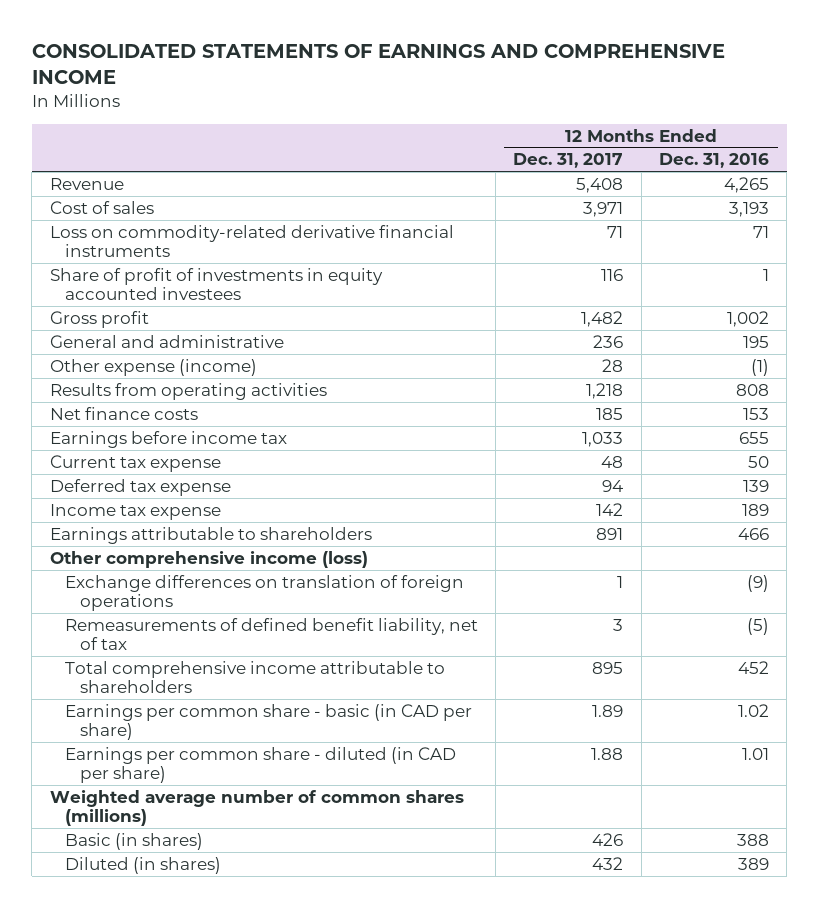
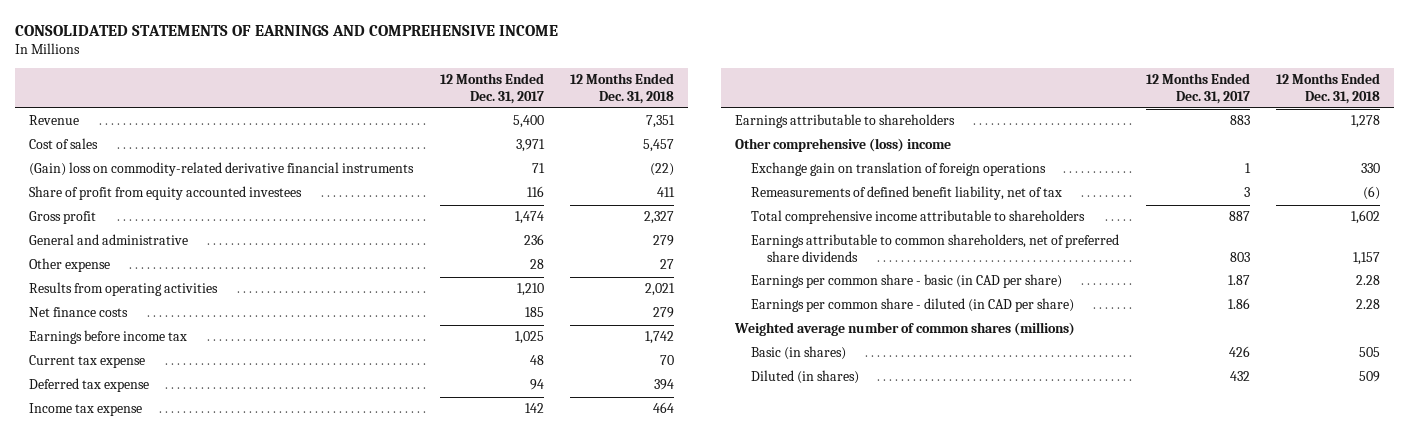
- | 12 Months Ended Dec. 31, 2017 | 12 Months Ended Dec. 31, 2016
+ | 12 Months Ended Dec. 31, 2017 | 12 Months Ended Dec. 31, 2018
- Revenue | 5,408 | 4,265
+ Revenue | 5,400 | 7,351
- Loss on commodity-related derivative financial instruments | 71 | 71
- Share of profit of investments in equity accounted investees | 116 | 1
- Gross profit | 1,482 | 1,002
+ (Gain) loss on commodity-related derivative financial instruments | 71 | (22)
+ Share of profit from equity accounted investees | 116 | 411
+ Gross profit | 1,474 | 2,327
- Other expense (income) | 28 | (1)
- Results from operating activities | 1,218 | 808
+ Other expense | 28 | 27
+ Results from operating activities | 1,210 | 2,021
- Earnings before income tax | 1,033 | 655
+ Earnings before income tax | 1,025 | 1,742
- Earnings attributable to shareholders | 891 | 466
- Other comprehensive income (loss)
- Exchange differences on translation of foreign operations | 1 | (9)
+ Earnings attributable to shareholders | 883 | 1,278
+ Other comprehensive (loss) income
+ Exchange gain on translation of foreign operations | 1 | 330
- Total comprehensive income attributable to shareholders | 895 | 452
- Earnings per common share - basic (in CAD per share) | 1.89 | 1.02
- Earnings per common share - diluted (in CAD per share) | 1.88 | 1.01
+ Total comprehensive income attributable to shareholders | 887 | 1,602
+ Earnings attributable to common shareholders, net of preferred share dividends | 803 | 1,157
+ Earnings per common share - basic (in CAD per share) | 1.87 | 2.28
+ Earnings per common share - diluted (in CAD per share) | 1.86 | 2.28

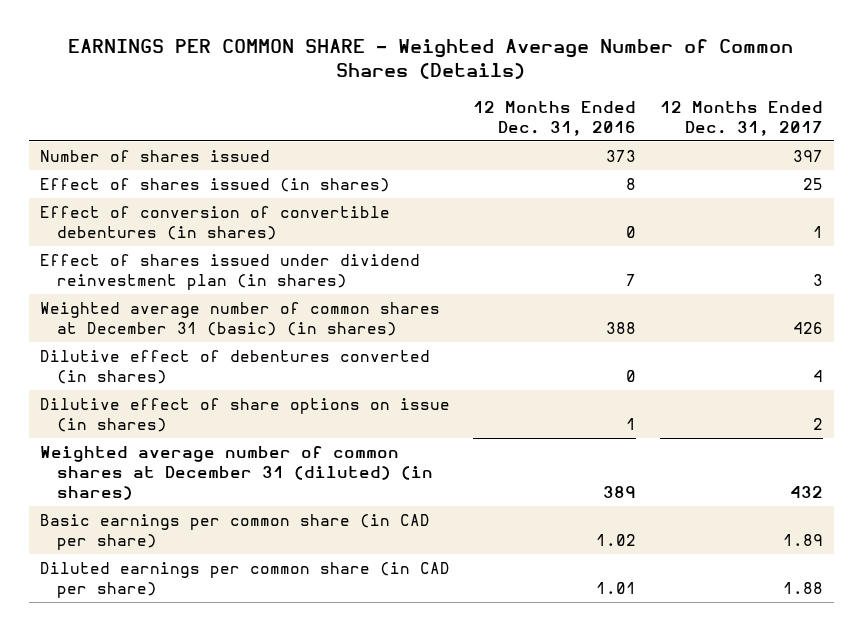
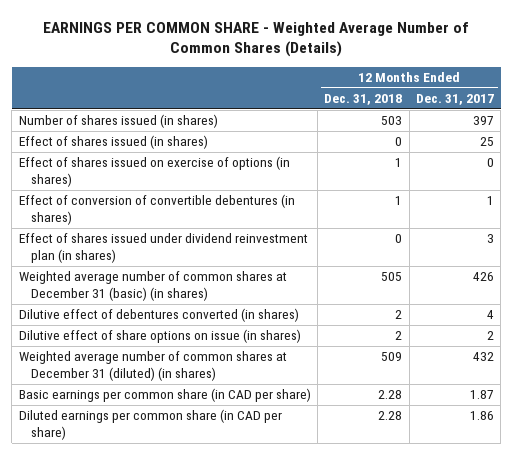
- | 12 Months Ended Dec. 31, 2016 | 12 Months Ended Dec. 31, 2017
+ | 12 Months Ended Dec. 31, 2018 | 12 Months Ended Dec. 31, 2017
- Number of shares issued | 373 | 397
+ Number of shares issued (in shares) | 503 | 397
+ Effect of shares issued on exercise of options (in shares) | 1 | 0
- Basic earnings per common share (in CAD per share) | 1.02 | 1.89
- Diluted earnings per common share (in CAD per share) | 1.01 | 1.88
+ Basic earnings per common share (in CAD per share) | 2.28 | 1.87
+ Diluted earnings per common share (in CAD per share) | 2.28 | 1.86

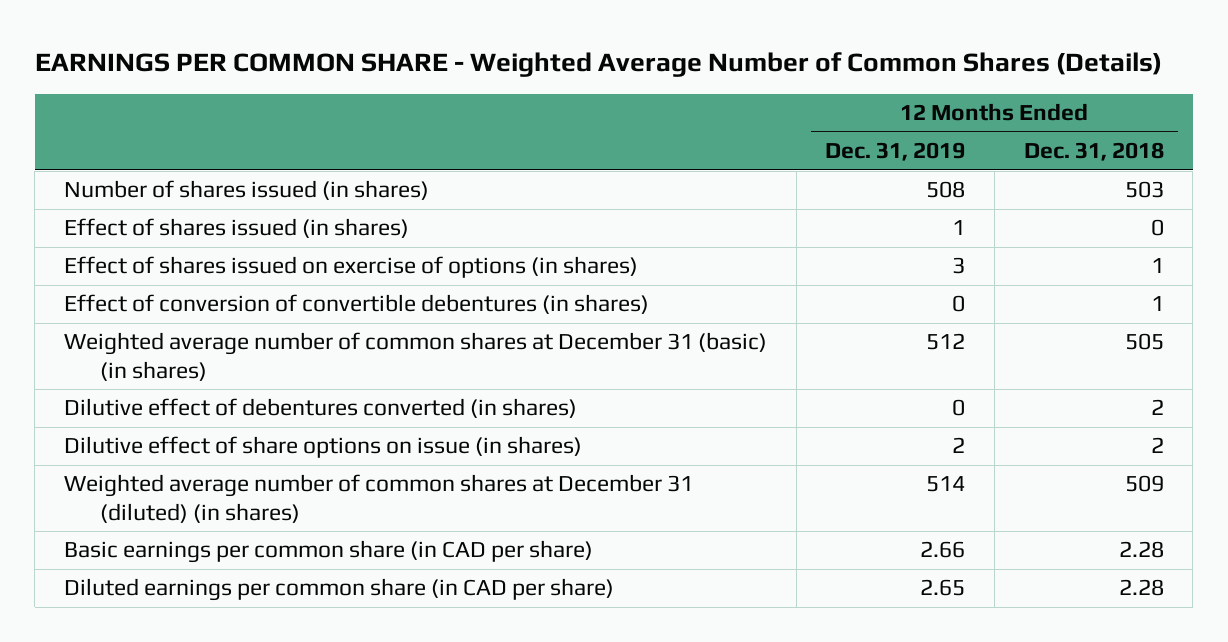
- | 12 Months Ended Dec. 31, 2018 | 12 Months Ended Dec. 31, 2017
+ | 12 Months Ended Dec. 31, 2019 | 12 Months Ended Dec. 31, 2018
- Effect of shares issued under dividend reinvestment plan (in shares) | 0 | 3

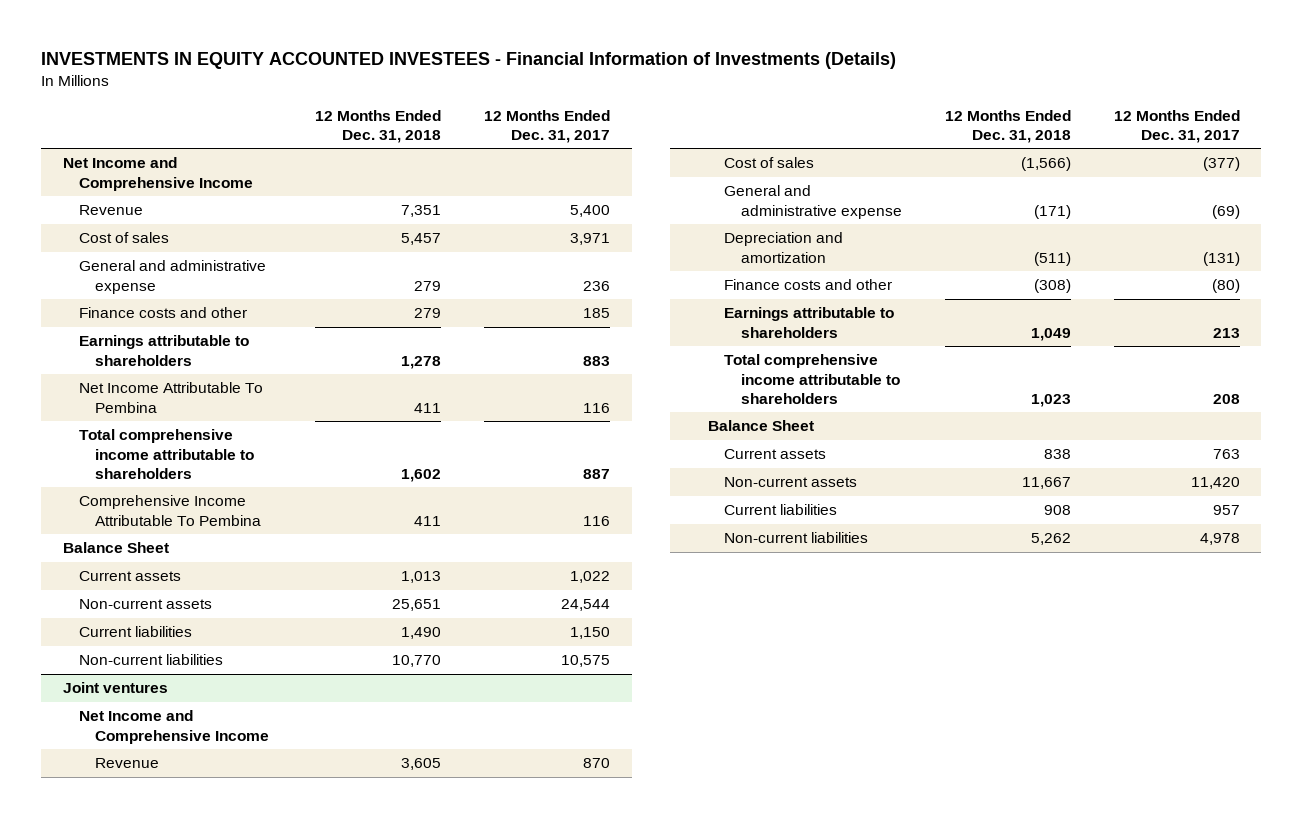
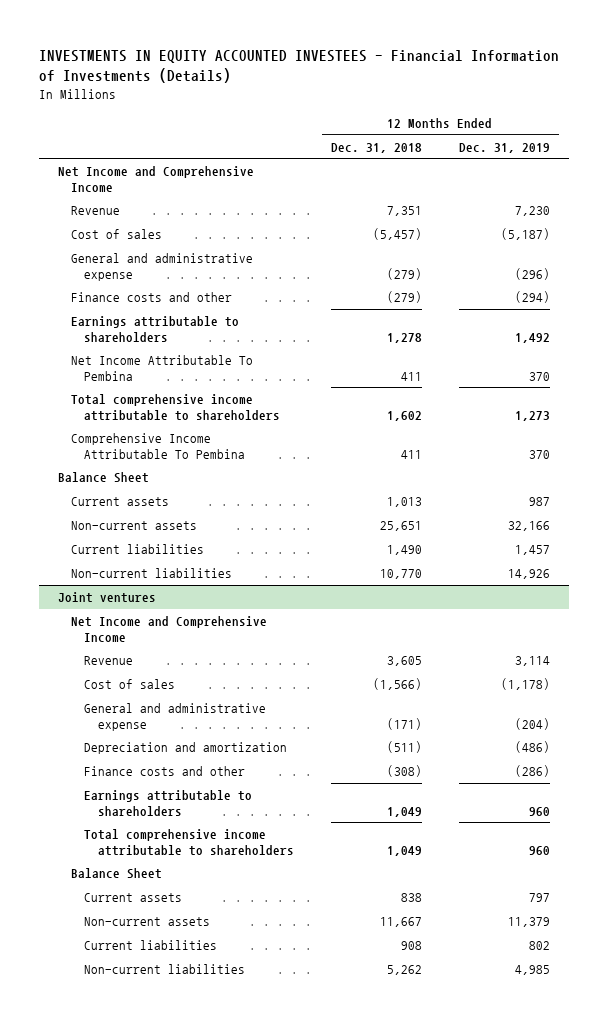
- | 12 Months Ended Dec. 31, 2018 | 12 Months Ended Dec. 31, 2017
+ | 12 Months Ended Dec. 31, 2018 | 12 Months Ended Dec. 31, 2019
- Cost of sales | 5,457 | 3,971
- General and administrative expense | 279 | 236
- Finance costs and other | 279 | 185
+ Cost of sales | (5,457) | (5,187)
+ General and administrative expense | (279) | (296)
+ Finance costs and other | (279) | (294)
@ Joint ventures
- Total comprehensive income attributable to shareholders | 1,023 | 208
+ Total comprehensive income attributable to shareholders | 1,049 | 960

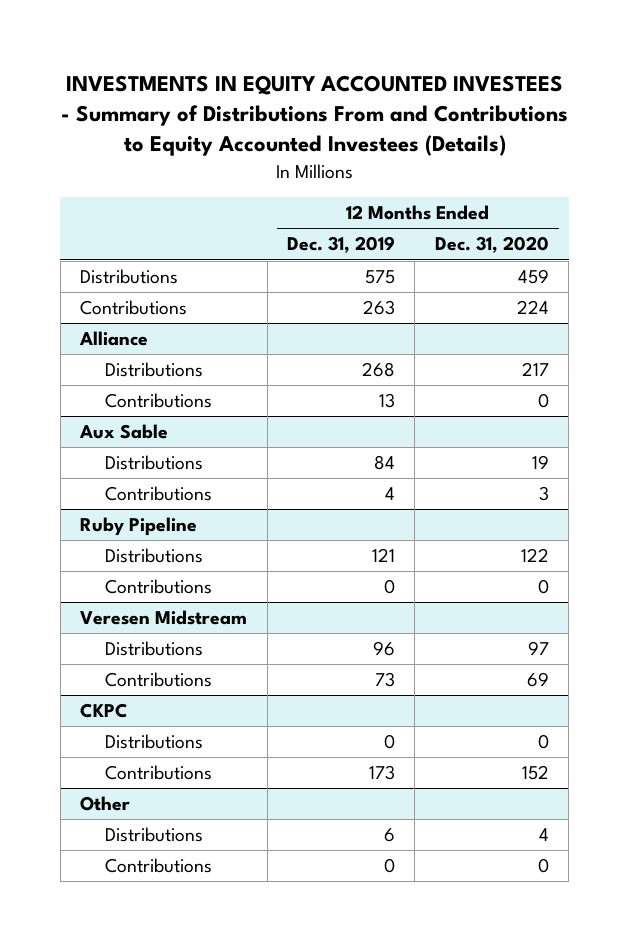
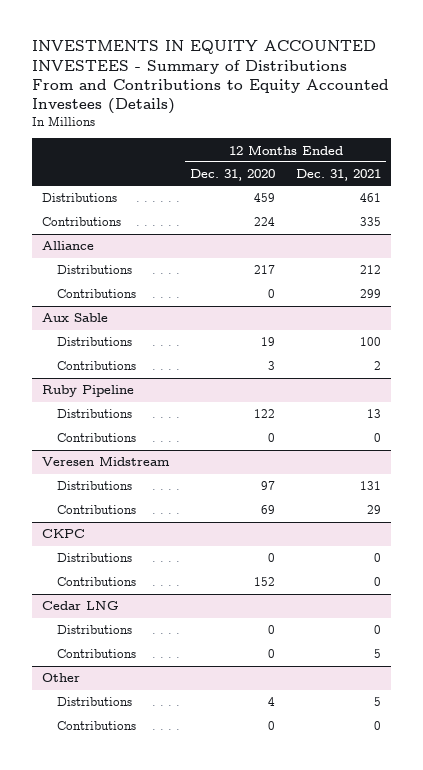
- | 12 Months Ended Dec. 31, 2019 | 12 Months Ended Dec. 31, 2020
+ | 12 Months Ended Dec. 31, 2020 | 12 Months Ended Dec. 31, 2021
+ Cedar LNG
+ Distributions | 0 | 0
+ Contributions | 0 | 5

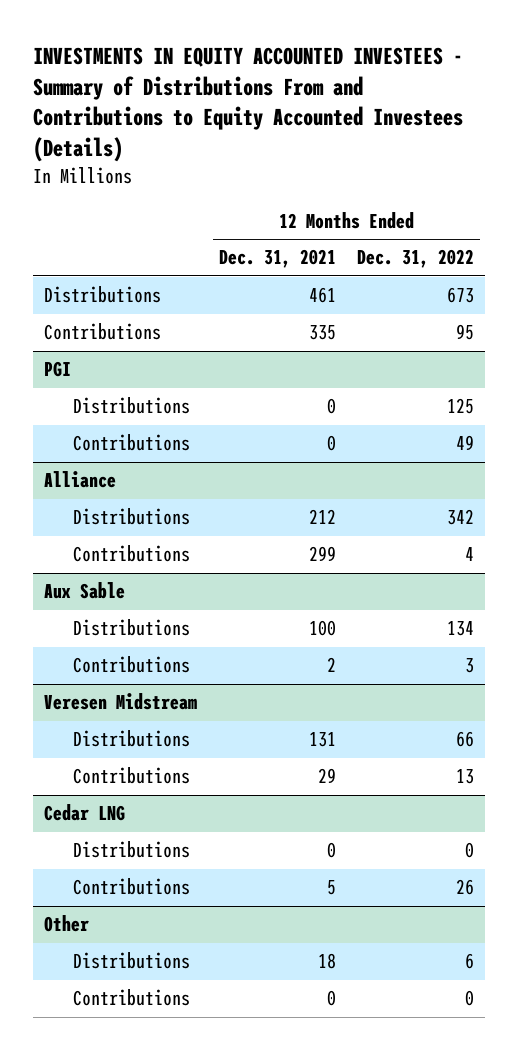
- | 12 Months Ended Dec. 31, 2020 | 12 Months Ended Dec. 31, 2021
+ | 12 Months Ended Dec. 31, 2021 | 12 Months Ended Dec. 31, 2022
+ PGI
+ Distributions | 0 | 125
+ Contributions | 0 | 49
- Ruby Pipeline
- Distributions | 122 | 13
- Contributions | 0 | 0
- CKPC
- Distributions | 0 | 0
- Contributions | 152 | 0
@ Other
- Distributions | 4 | 5
+ Distributions | 18 | 6

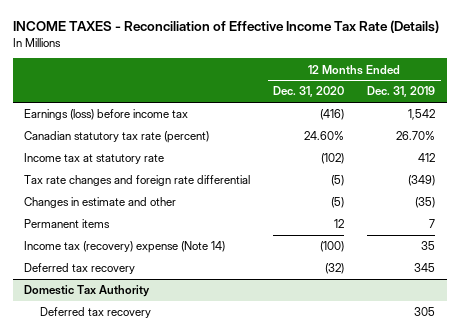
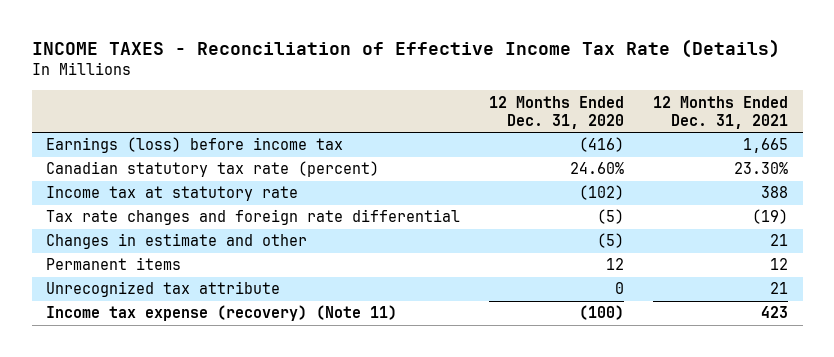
- | 12 Months Ended Dec. 31, 2020 | 12 Months Ended Dec. 31, 2019
+ | 12 Months Ended Dec. 31, 2020 | 12 Months Ended Dec. 31, 2021
- Income tax (recovery) expense (Note 14) | (100) | 35
- Deferred tax recovery | (32) | 345
- Domestic Tax Authority
- Deferred tax recovery | | 305
+ Unrecognized tax attribute | 0 | 21
+ Income tax expense (recovery) (Note 11) | (100) | 423

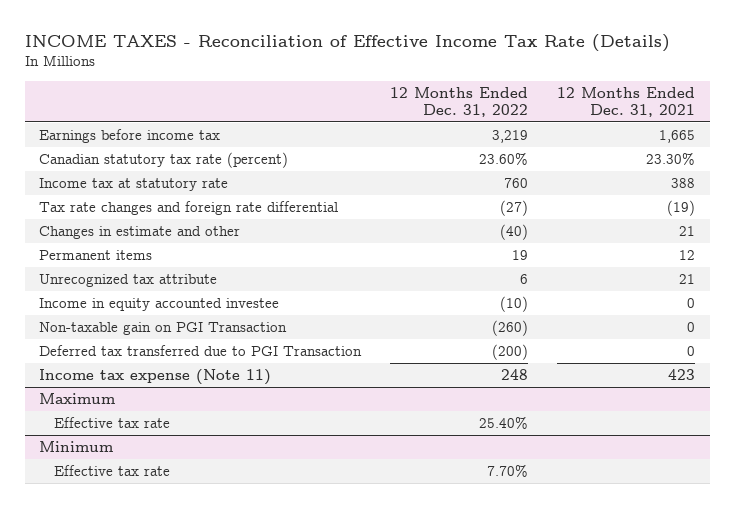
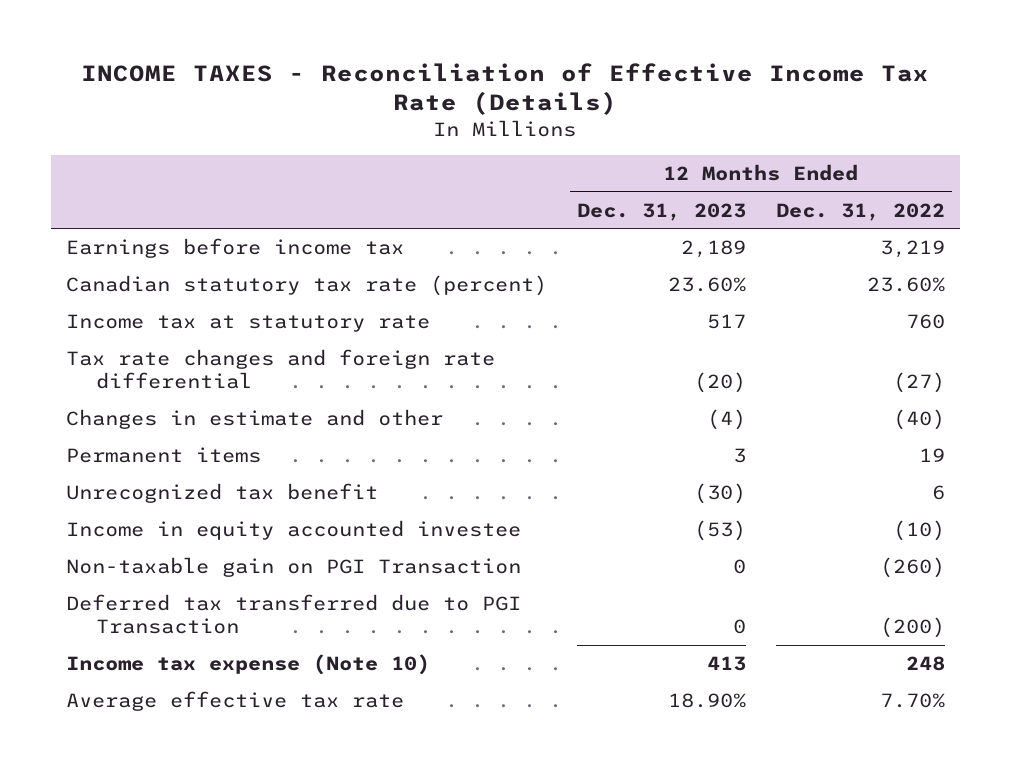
- | 12 Months Ended Dec. 31, 2022 | 12 Months Ended Dec. 31, 2021
+ | 12 Months Ended Dec. 31, 2023 | 12 Months Ended Dec. 31, 2022
- Unrecognized tax attribute | 6 | 21
+ Unrecognized tax benefit | (30) | 6
- Income tax expense (Note 11) | 248 | 423
- Maximum
- Effective tax rate | 25.40% |
- Minimum
- Effective tax rate | 7.70% |
+ Income tax expense (Note 10) | 413 | 248
+ Average effective tax rate | 18.90% | 7.70%

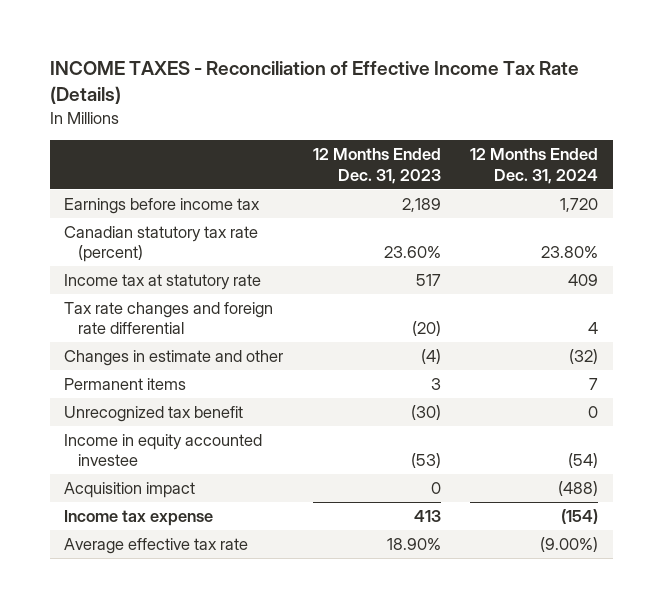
- | 12 Months Ended Dec. 31, 2023 | 12 Months Ended Dec. 31, 2022
+ | 12 Months Ended Dec. 31, 2023 | 12 Months Ended Dec. 31, 2024
- Non-taxable gain on PGI Transaction | 0 | (260)
- Deferred tax transferred due to PGI Transaction | 0 | (200)
- Income tax expense (Note 10) | 413 | 248
+ Acquisition impact | 0 | (488)
+ Income tax expense | 413 | (154)

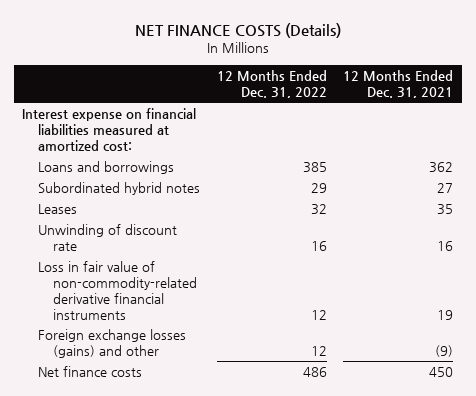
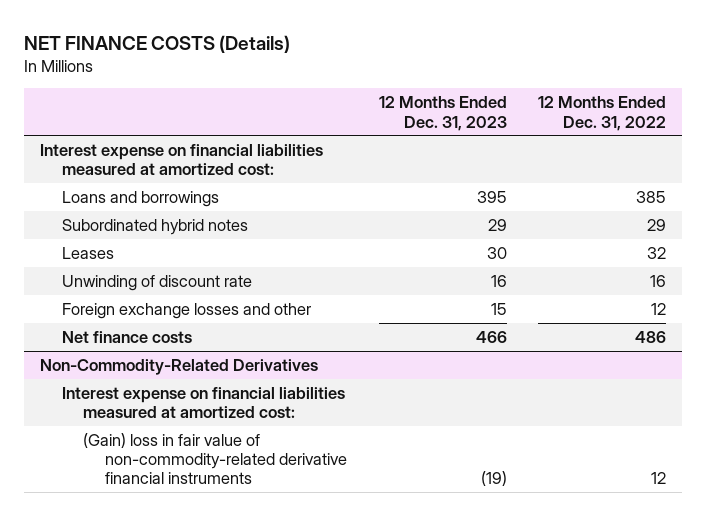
- | 12 Months Ended Dec. 31, 2022 | 12 Months Ended Dec. 31, 2021
+ | 12 Months Ended Dec. 31, 2023 | 12 Months Ended Dec. 31, 2022
- Loss in fair value of non-commodity-related derivative financial instruments | 12 | 19
- Foreign exchange losses (gains) and other | 12 | (9)
+ Foreign exchange losses and other | 15 | 12
+ Non-Commodity-Related Derivatives
+ Interest expense on financial liabilities measured at amortized cost:
+ (Gain) loss in fair value of non-commodity-related derivative financial instruments | (19) | 12

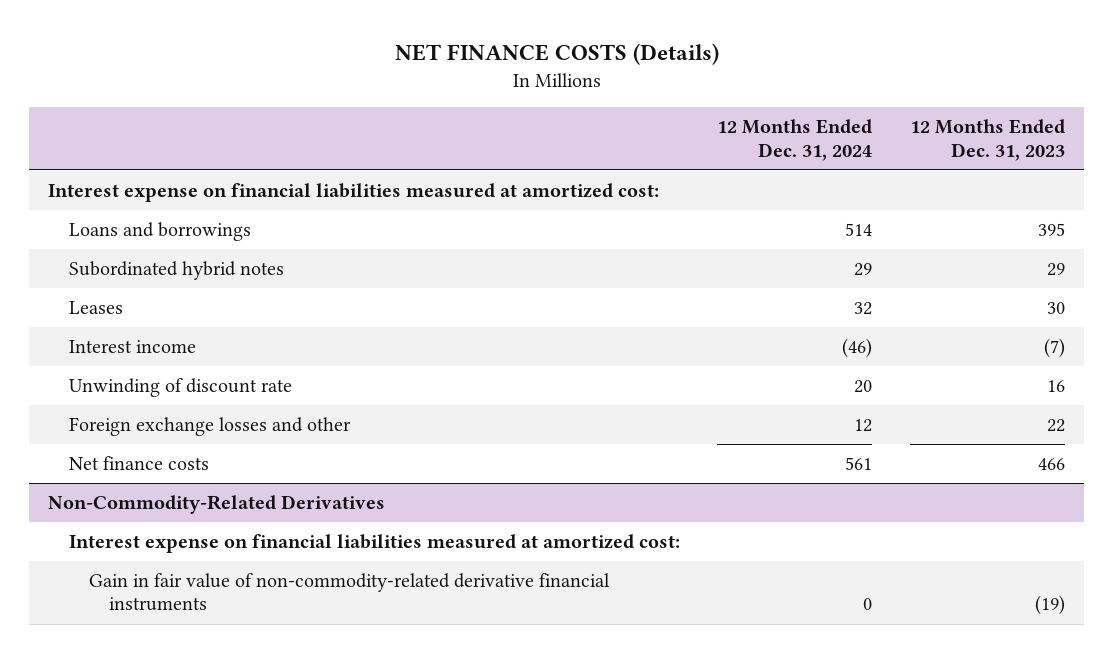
- | 12 Months Ended Dec. 31, 2023 | 12 Months Ended Dec. 31, 2022
+ | 12 Months Ended Dec. 31, 2024 | 12 Months Ended Dec. 31, 2023
+ Interest income | (46) | (7)
- Foreign exchange losses and other | 15 | 12
+ Foreign exchange losses and other | 12 | 22
@ Non-Commodity-Related Derivatives
- (Gain) loss in fair value of non-commodity-related derivative financial instruments | (19) | 12
+ Gain in fair value of non-commodity-related derivative financial instruments | 0 | (19)

